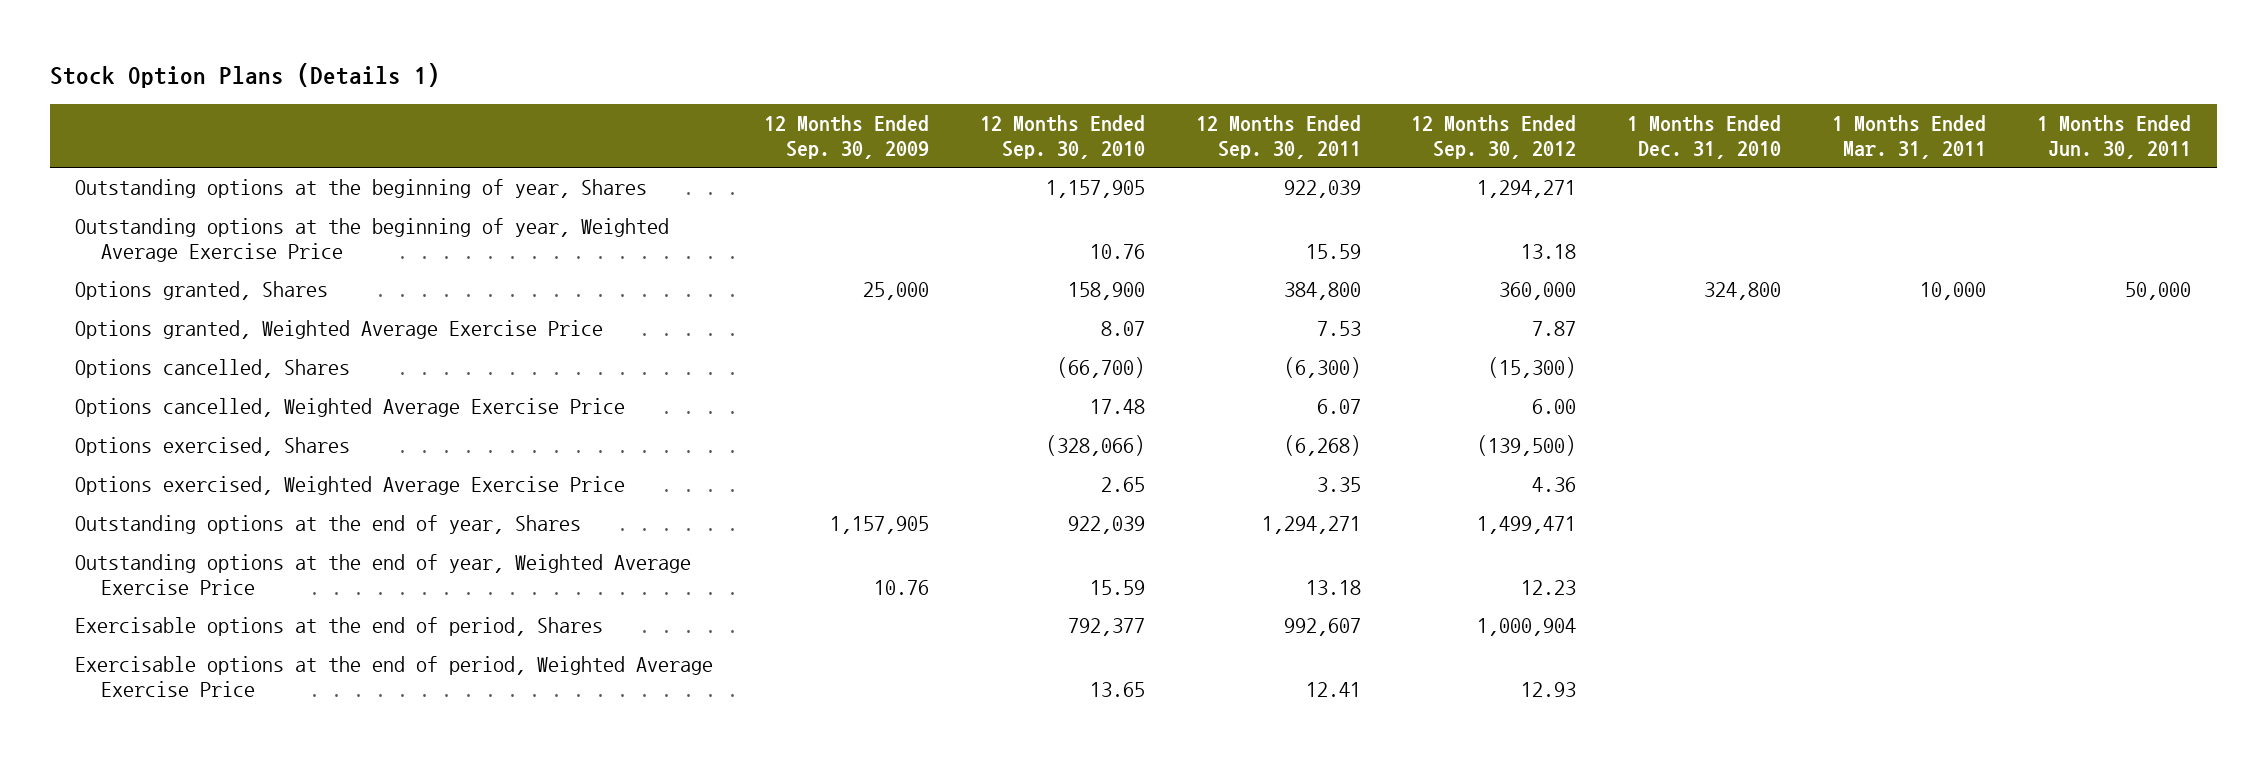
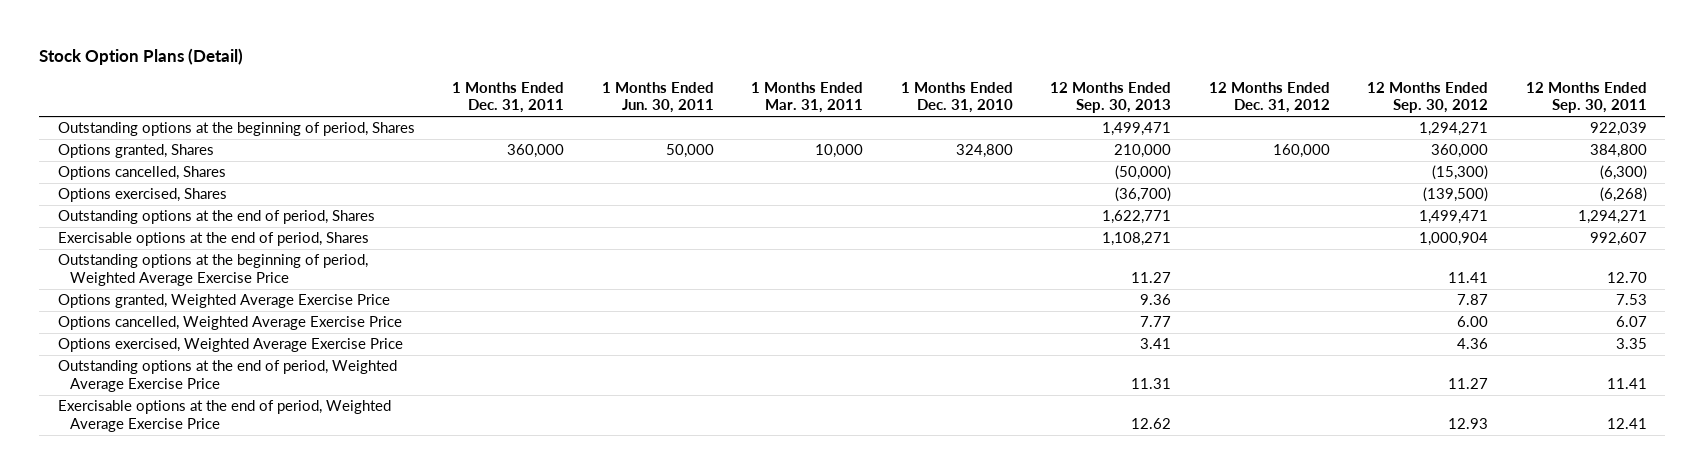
- Stock Option Plans (Details 1)
+ Stock Option Plans (Detail)
- | 12 Months Ended Sep. 30, 2009 | 12 Months Ended Sep. 30, 2010 | 12 Months Ended Sep. 30, 2011 | 12 Months Ended Sep. 30, 2012 | 1 Months Ended Dec. 31, 2010 | 1 Months Ended Mar. 31, 2011 | 1 Months Ended Jun. 30, 2011
+ | 1 Months Ended Dec. 31, 2011 | 1 Months Ended Jun. 30, 2011 | 1 Months Ended Mar. 31, 2011 | 1 Months Ended Dec. 31, 2010 | 12 Months Ended Sep. 30, 2013 | 12 Months Ended Dec. 31, 2012 | 12 Months Ended Sep. 30, 2012 | 12 Months Ended Sep. 30, 2011
- Outstanding options at the beginning of year, Shares | | 1,157,905 | 922,039 | 1,294,271 | | |
- Outstanding options at the beginning of year, Weighted Average Exercise Price | | 10.76 | 15.59 | 13.18 | | |
+ Outstanding options at the beginning of period, Shares | | | | | 1,499,471 | | 1,294,271 | 922,039
- Outstanding options at the end of year, Shares | 1,157,905 | 922,039 | 1,294,271 | 1,499,471 | | |
- Outstanding options at the end of year, Weighted Average Exercise Price | 10.76 | 15.59 | 13.18 | 12.23 | | |
+ Outstanding options at the end of period, Shares | | | | | 1,622,771 | | 1,499,471 | 1,294,271
+ Outstanding options at the beginning of period, Weighted Average Exercise Price | | | | | 11.27 | | 11.41 | 12.70
moved down: Options granted, Weighted Average Exercise Price | | | | | 9.36 | | 7.87 | 7.53
moved down: Options cancelled, Weighted Average Exercise Price | | | | | 7.77 | | 6.00 | 6.07
moved down: Options exercised, Weighted Average Exercise Price | | | | | 3.41 | | 4.36 | 3.35
+ Outstanding options at the end of period, Weighted Average Exercise Price | | | | | 11.31 | | 11.27 | 11.41

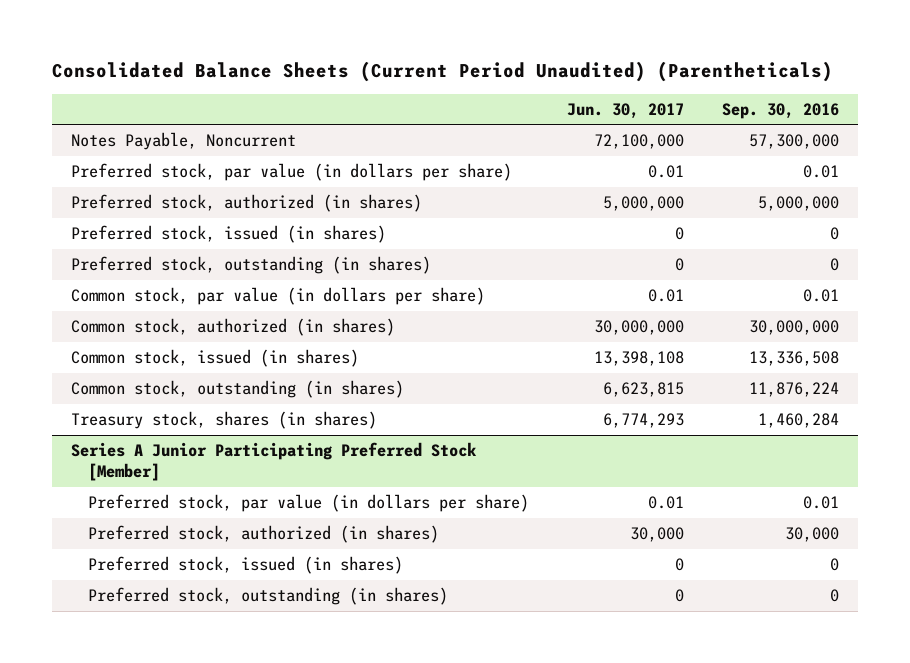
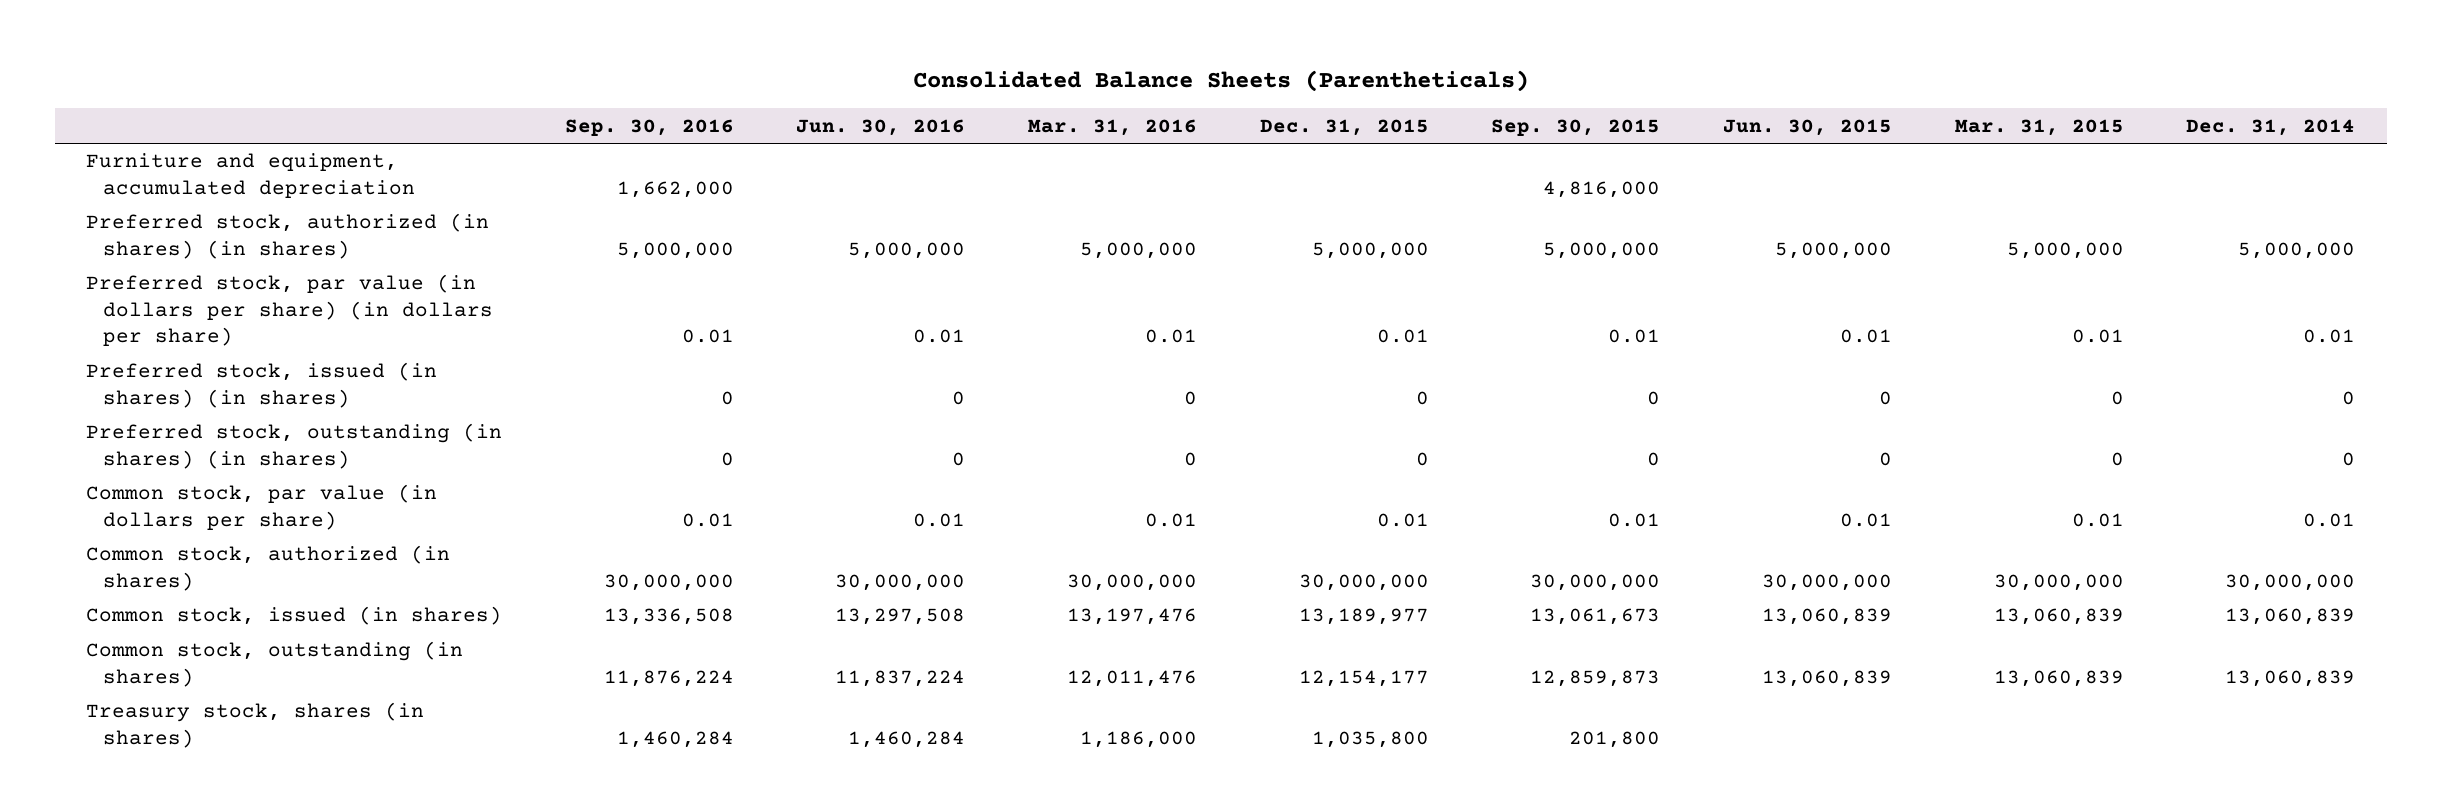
- Consolidated Balance Sheets (Current Period Unaudited) (Parentheticals)
+ Consolidated Balance Sheets (Parentheticals)
- | Jun. 30, 2017 | Sep. 30, 2016
+ | Sep. 30, 2016 | Jun. 30, 2016 | Mar. 31, 2016 | Dec. 31, 2015 | Sep. 30, 2015 | Jun. 30, 2015 | Mar. 31, 2015 | Dec. 31, 2014
- Notes Payable, Noncurrent | 72,100,000 | 57,300,000
- Preferred stock, par value (in dollars per share) | 0.01 | 0.01
- Preferred stock, authorized (in shares) | 5,000,000 | 5,000,000
- Preferred stock, issued (in shares) | 0 | 0
- Preferred stock, outstanding (in shares) | 0 | 0
+ Furniture and equipment, accumulated depreciation | 1,662,000 | | | | 4,816,000 | | |
+ Preferred stock, authorized (in shares) (in shares) | 5,000,000 | 5,000,000 | 5,000,000 | 5,000,000 | 5,000,000 | 5,000,000 | 5,000,000 | 5,000,000
+ Preferred stock, par value (in dollars per share) (in dollars per share) | 0.01 | 0.01 | 0.01 | 0.01 | 0.01 | 0.01 | 0.01 | 0.01
+ Preferred stock, issued (in shares) (in shares) | 0 | 0 | 0 | 0 | 0 | 0 | 0 | 0
+ Preferred stock, outstanding (in shares) (in shares) | 0 | 0 | 0 | 0 | 0 | 0 | 0 | 0
- Series A Junior Participating Preferred Stock [Member]
- Preferred stock, par value (in dollars per share) | 0.01 | 0.01
- Preferred stock, authorized (in shares) | 30,000 | 30,000
- Preferred stock, issued (in shares) | 0 | 0
- Preferred stock, outstanding (in shares) | 0 | 0

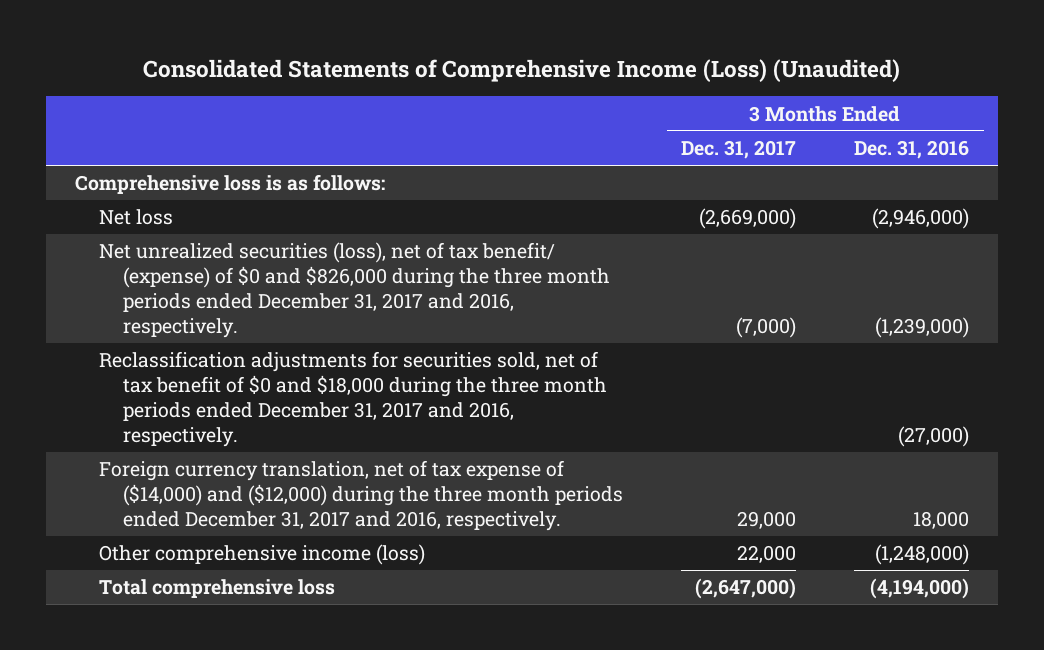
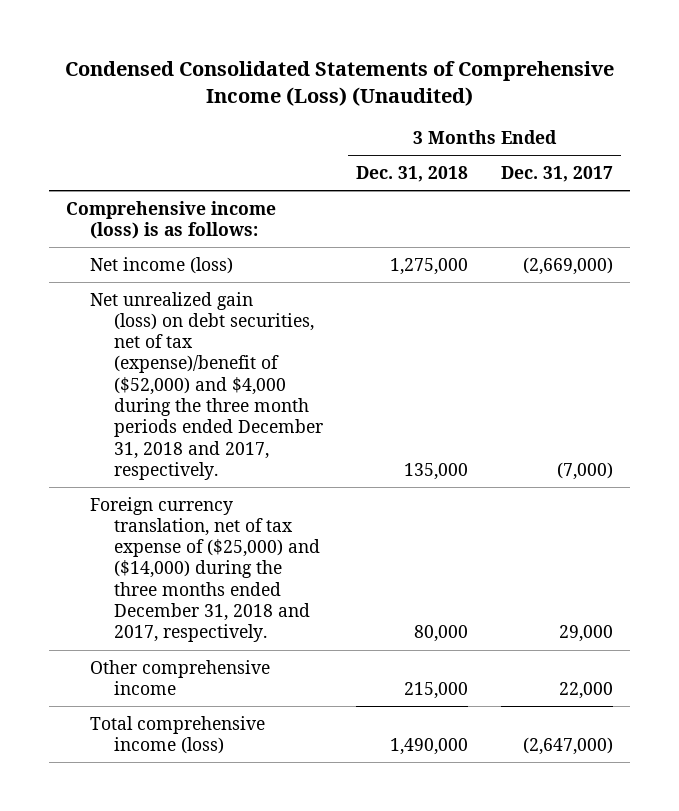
- Consolidated Statements of Comprehensive Income (Loss) (Unaudited)
+ Condensed Consolidated Statements of Comprehensive Income (Loss) (Unaudited)
- | 3 Months Ended Dec. 31, 2017 | 3 Months Ended Dec. 31, 2016
+ | 3 Months Ended Dec. 31, 2018 | 3 Months Ended Dec. 31, 2017
- Comprehensive loss is as follows:
- Net loss | (2,669,000) | (2,946,000)
- Net unrealized securities (loss), net of tax benefit/ (expense) of $0 and $826,000 during the three month periods ended December 31, 2017 and 2016, respectively. | (7,000) | (1,239,000)
- Reclassification adjustments for securities sold, net of tax benefit of $0 and $18,000 during the three month periods ended December 31, 2017 and 2016, respectively. | | (27,000)
- Foreign currency translation, net of tax expense of ($14,000) and ($12,000) during the three month periods ended December 31, 2017 and 2016, respectively. | 29,000 | 18,000
- Other comprehensive income (loss) | 22,000 | (1,248,000)
- Total comprehensive loss | (2,647,000) | (4,194,000)
+ Comprehensive income (loss) is as follows:
+ Net income (loss) | 1,275,000 | (2,669,000)
+ Net unrealized gain (loss) on debt securities, net of tax (expense)/benefit of ($52,000) and $4,000 during the three month periods ended December 31, 2018 and 2017, respectively. | 135,000 | (7,000)
+ Foreign currency translation, net of tax expense of ($25,000) and ($14,000) during the three months ended December 31, 2018 and 2017, respectively. | 80,000 | 29,000
+ Other comprehensive income | 215,000 | 22,000
+ Total comprehensive income (loss) | 1,490,000 | (2,647,000)

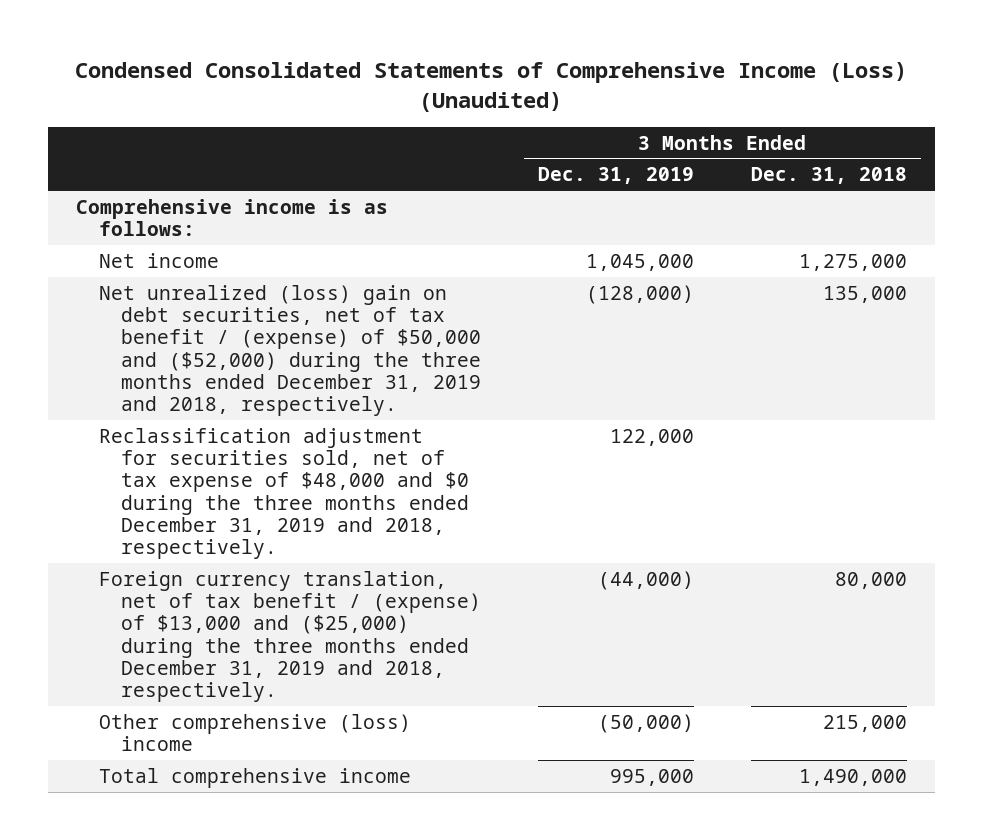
- | 3 Months Ended Dec. 31, 2018 | 3 Months Ended Dec. 31, 2017
+ | 3 Months Ended Dec. 31, 2019 | 3 Months Ended Dec. 31, 2018
- Comprehensive income (loss) is as follows:
- Net income (loss) | 1,275,000 | (2,669,000)
- Net unrealized gain (loss) on debt securities, net of tax (expense)/benefit of ($52,000) and $4,000 during the three month periods ended December 31, 2018 and 2017, respectively. | 135,000 | (7,000)
- Foreign currency translation, net of tax expense of ($25,000) and ($14,000) during the three months ended December 31, 2018 and 2017, respectively. | 80,000 | 29,000
- Other comprehensive income | 215,000 | 22,000
- Total comprehensive income (loss) | 1,490,000 | (2,647,000)
+ Comprehensive income is as follows:
+ Net income | 1,045,000 | 1,275,000
+ Net unrealized (loss) gain on debt securities, net of tax benefit / (expense) of $50,000 and ($52,000) during the three months ended December 31, 2019 and 2018, respectively. | (128,000) | 135,000
+ Reclassification adjustment for securities sold, net of tax expense of $48,000 and $0 during the three months ended December 31, 2019 and 2018, respectively. | 122,000 |
+ Foreign currency translation, net of tax benefit / (expense) of $13,000 and ($25,000) during the three months ended December 31, 2019 and 2018, respectively. | (44,000) | 80,000
+ Other comprehensive (loss) income | (50,000) | 215,000
+ Total comprehensive income | 995,000 | 1,490,000

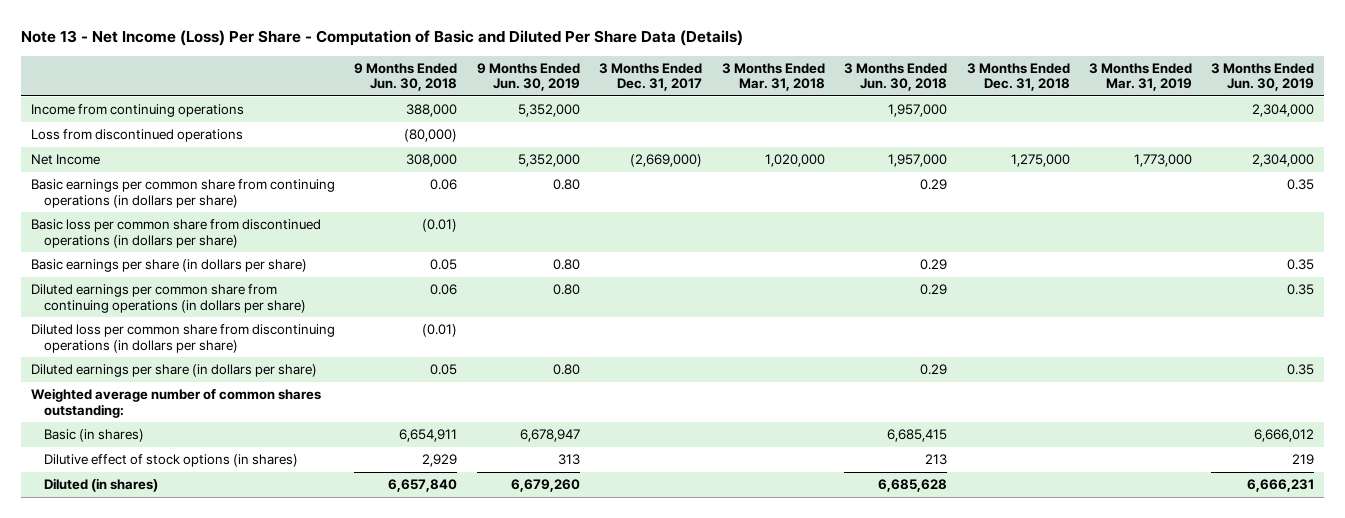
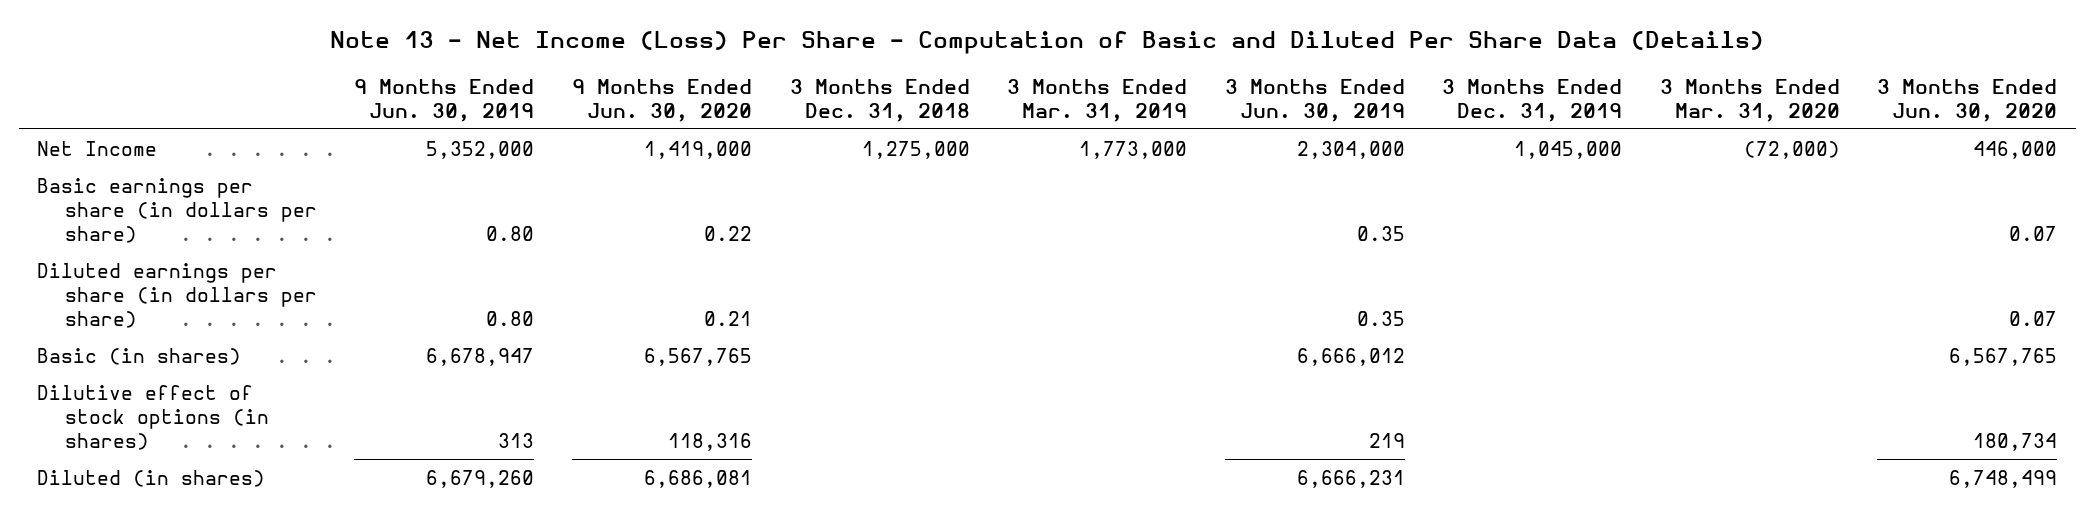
- | 9 Months Ended Jun. 30, 2018 | 9 Months Ended Jun. 30, 2019 | 3 Months Ended Dec. 31, 2017 | 3 Months Ended Mar. 31, 2018 | 3 Months Ended Jun. 30, 2018 | 3 Months Ended Dec. 31, 2018 | 3 Months Ended Mar. 31, 2019 | 3 Months Ended Jun. 30, 2019
+ | 9 Months Ended Jun. 30, 2019 | 9 Months Ended Jun. 30, 2020 | 3 Months Ended Dec. 31, 2018 | 3 Months Ended Mar. 31, 2019 | 3 Months Ended Jun. 30, 2019 | 3 Months Ended Dec. 31, 2019 | 3 Months Ended Mar. 31, 2020 | 3 Months Ended Jun. 30, 2020
- Income from continuing operations | 388,000 | 5,352,000 | | | 1,957,000 | | | 2,304,000
- Loss from discontinued operations | (80,000) | | | | | | |
- Basic earnings per common share from continuing operations (in dollars per share) | 0.06 | 0.80 | | | 0.29 | | | 0.35
- Basic loss per common share from discontinued operations (in dollars per share) | (0.01) | | | | | | |
- Diluted earnings per common share from continuing operations (in dollars per share) | 0.06 | 0.80 | | | 0.29 | | | 0.35
- Diluted loss per common share from discontinuing operations (in dollars per share) | (0.01) | | | | | | |
- Weighted average number of common shares outstanding:

